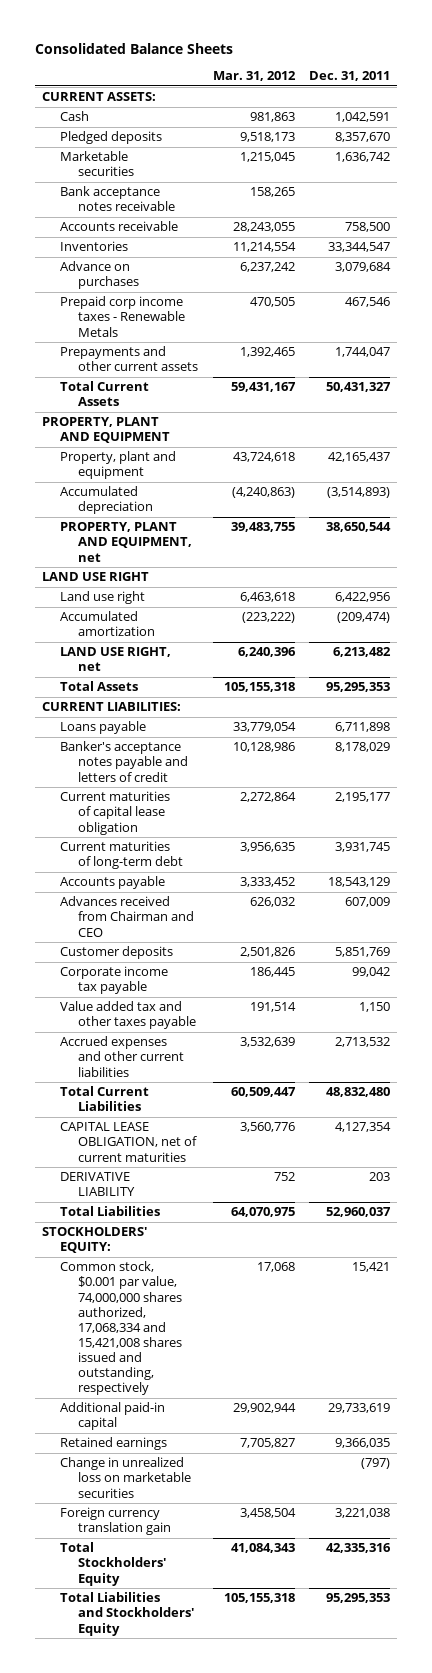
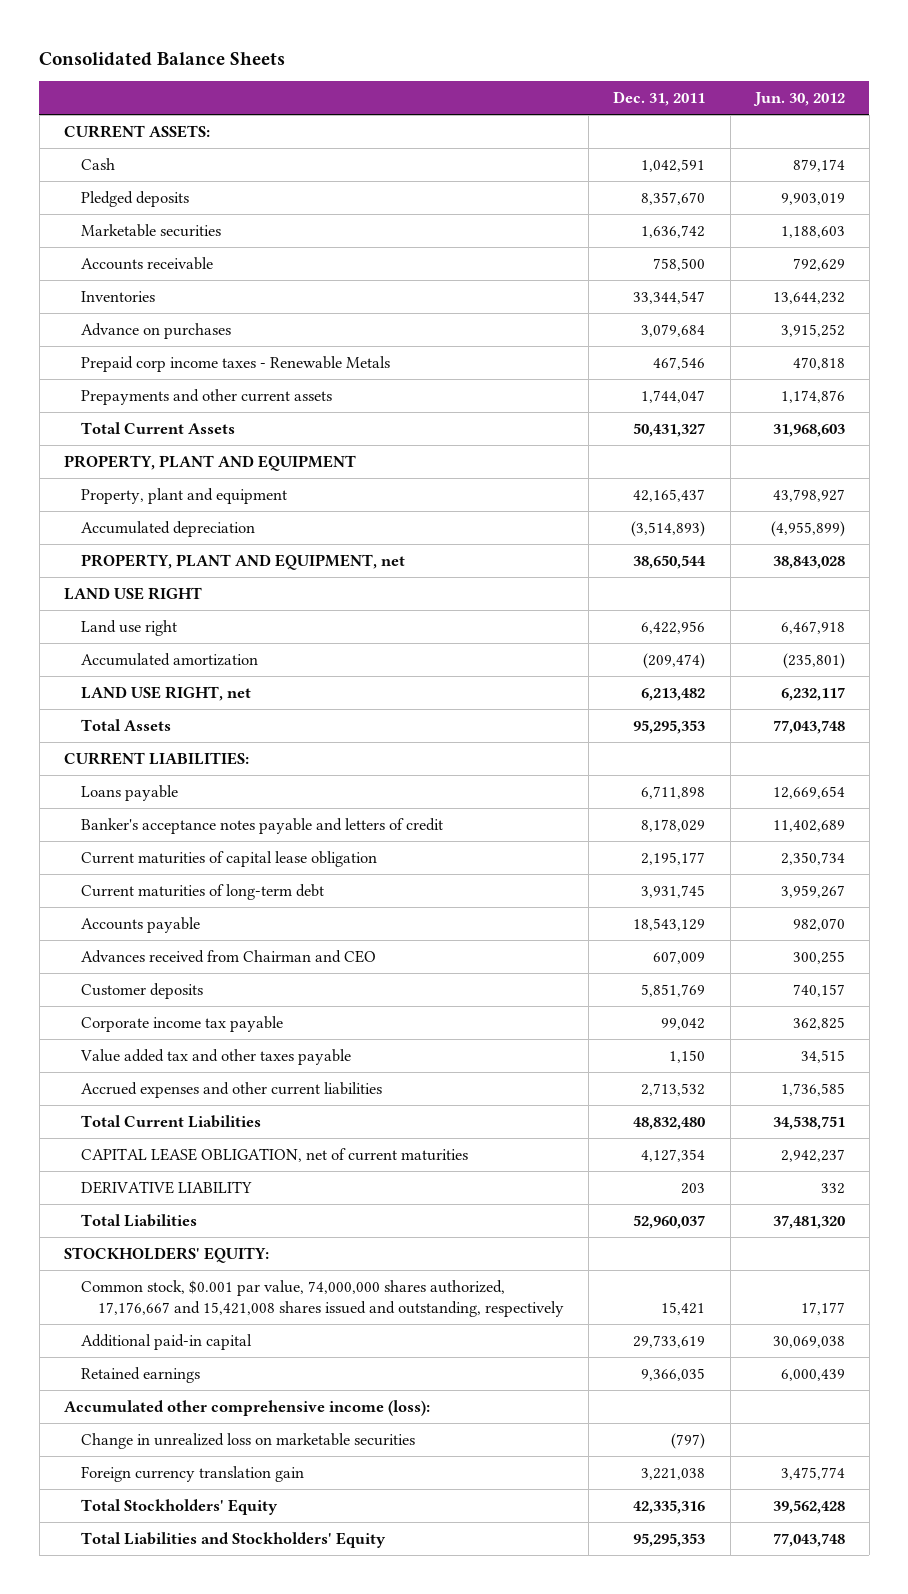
- | Mar. 31, 2012 | Dec. 31, 2011
+ | Dec. 31, 2011 | Jun. 30, 2012
- Bank acceptance notes receivable | 158,265 |
- Common stock, $0.001 par value, 74,000,000 shares authorized, 17,068,334 and 15,421,008 shares issued and outstanding, respectively | 17,068 | 15,421
+ Common stock, $0.001 par value, 74,000,000 shares authorized, 17,176,667 and 15,421,008 shares issued and outstanding, respectively | 15,421 | 17,177
+ Accumulated other comprehensive income (loss):

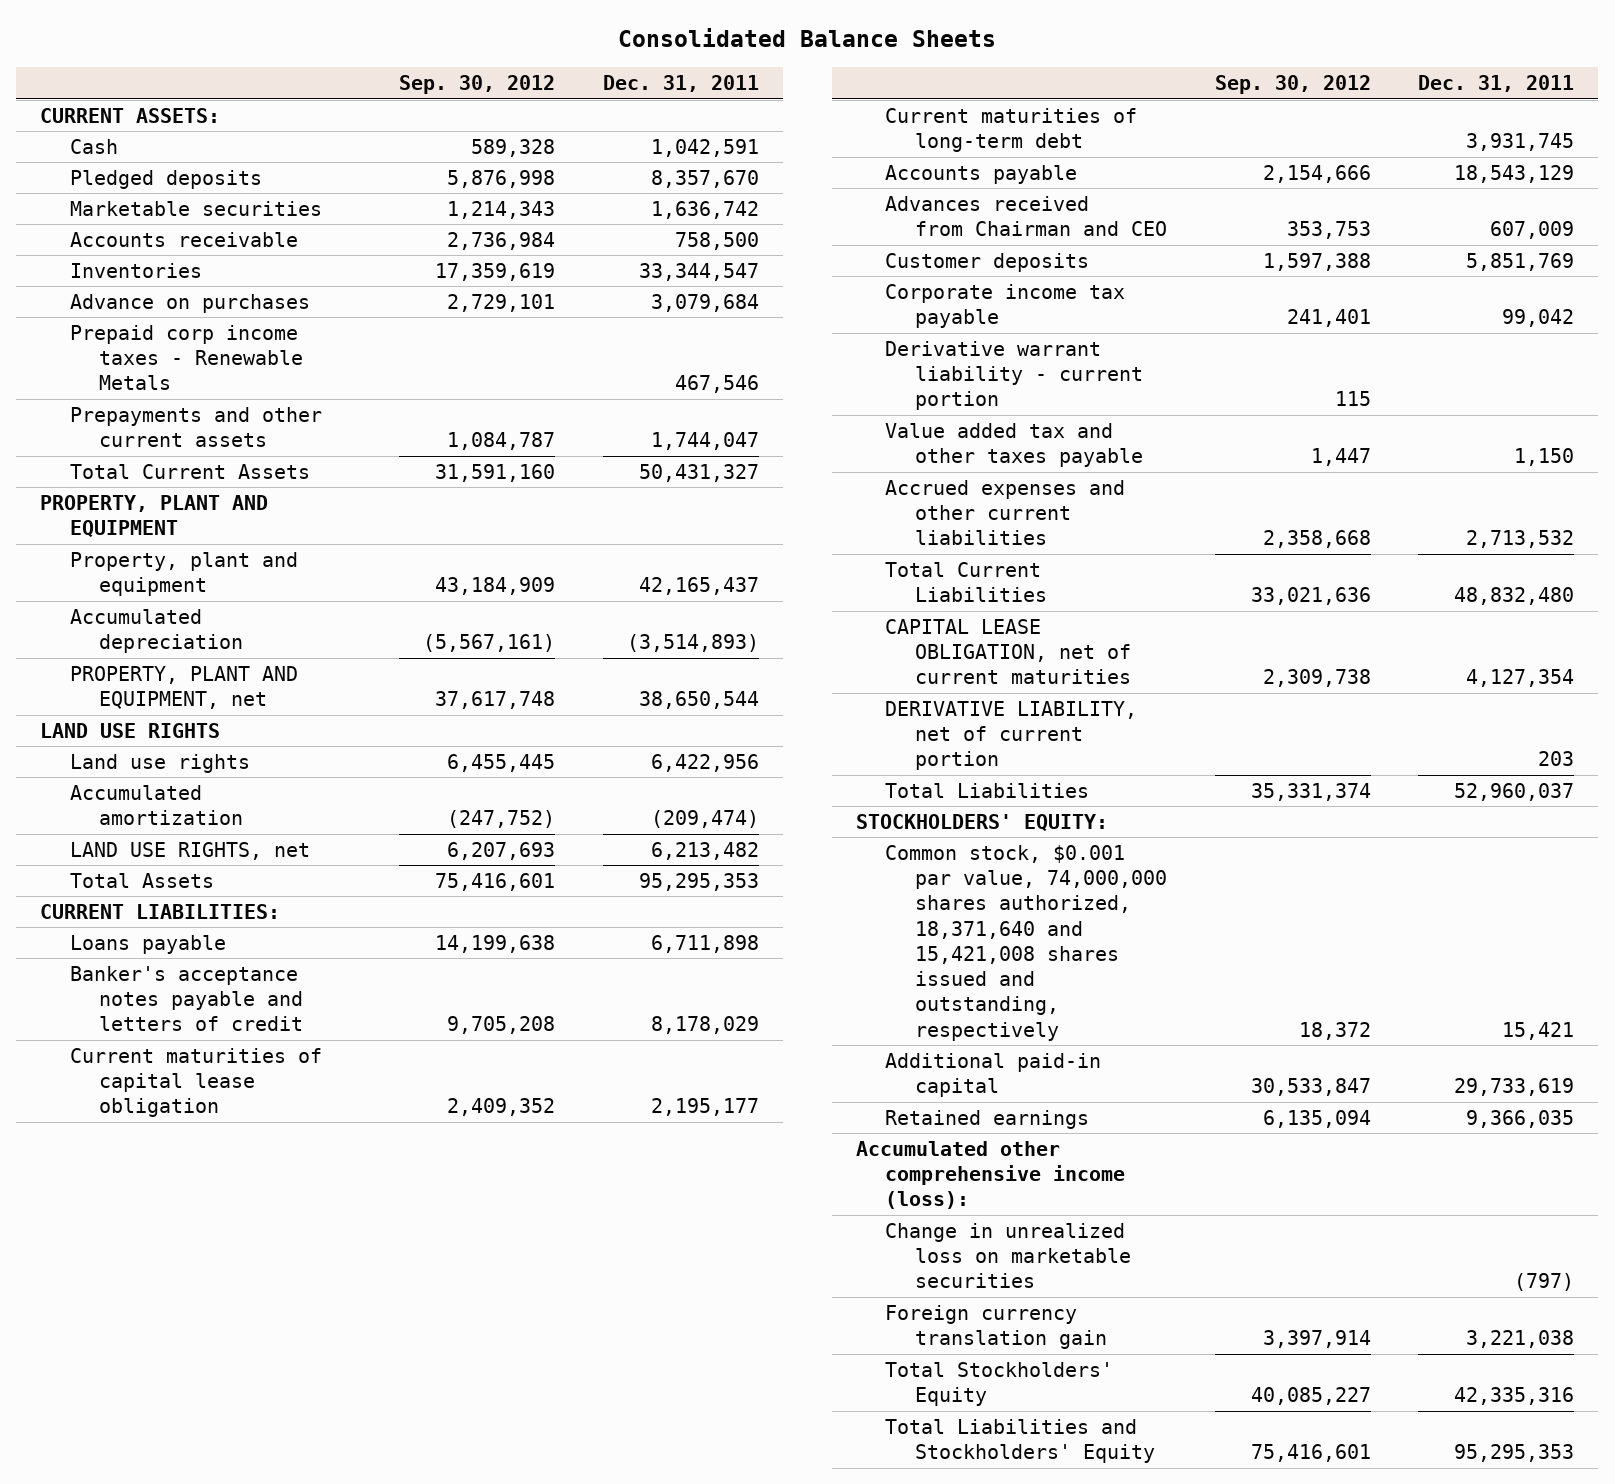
- | Dec. 31, 2011 | Jun. 30, 2012
+ | Sep. 30, 2012 | Dec. 31, 2011
- LAND USE RIGHT
- Land use right | 6,422,956 | 6,467,918
+ LAND USE RIGHTS
+ Land use rights | 6,455,445 | 6,422,956
- LAND USE RIGHT, net | 6,213,482 | 6,232,117
+ LAND USE RIGHTS, net | 6,207,693 | 6,213,482
+ Derivative warrant liability - current portion | 115 |
- DERIVATIVE LIABILITY | 203 | 332
+ DERIVATIVE LIABILITY, net of current portion | | 203
- Common stock, $0.001 par value, 74,000,000 shares authorized, 17,176,667 and 15,421,008 shares issued and outstanding, respectively | 15,421 | 17,177
+ Common stock, $0.001 par value, 74,000,000 shares authorized, 18,371,640 and 15,421,008 shares issued and outstanding, respectively | 18,372 | 15,421

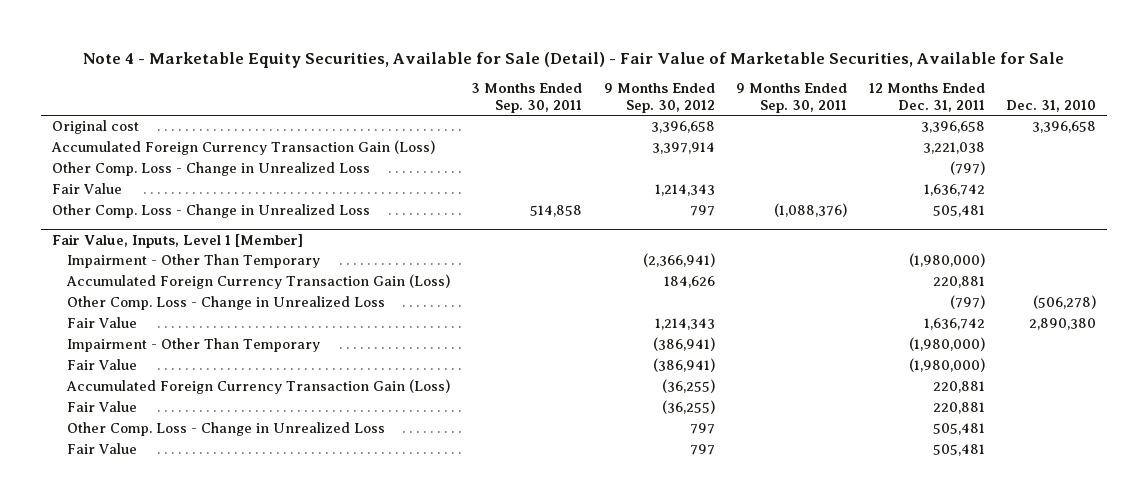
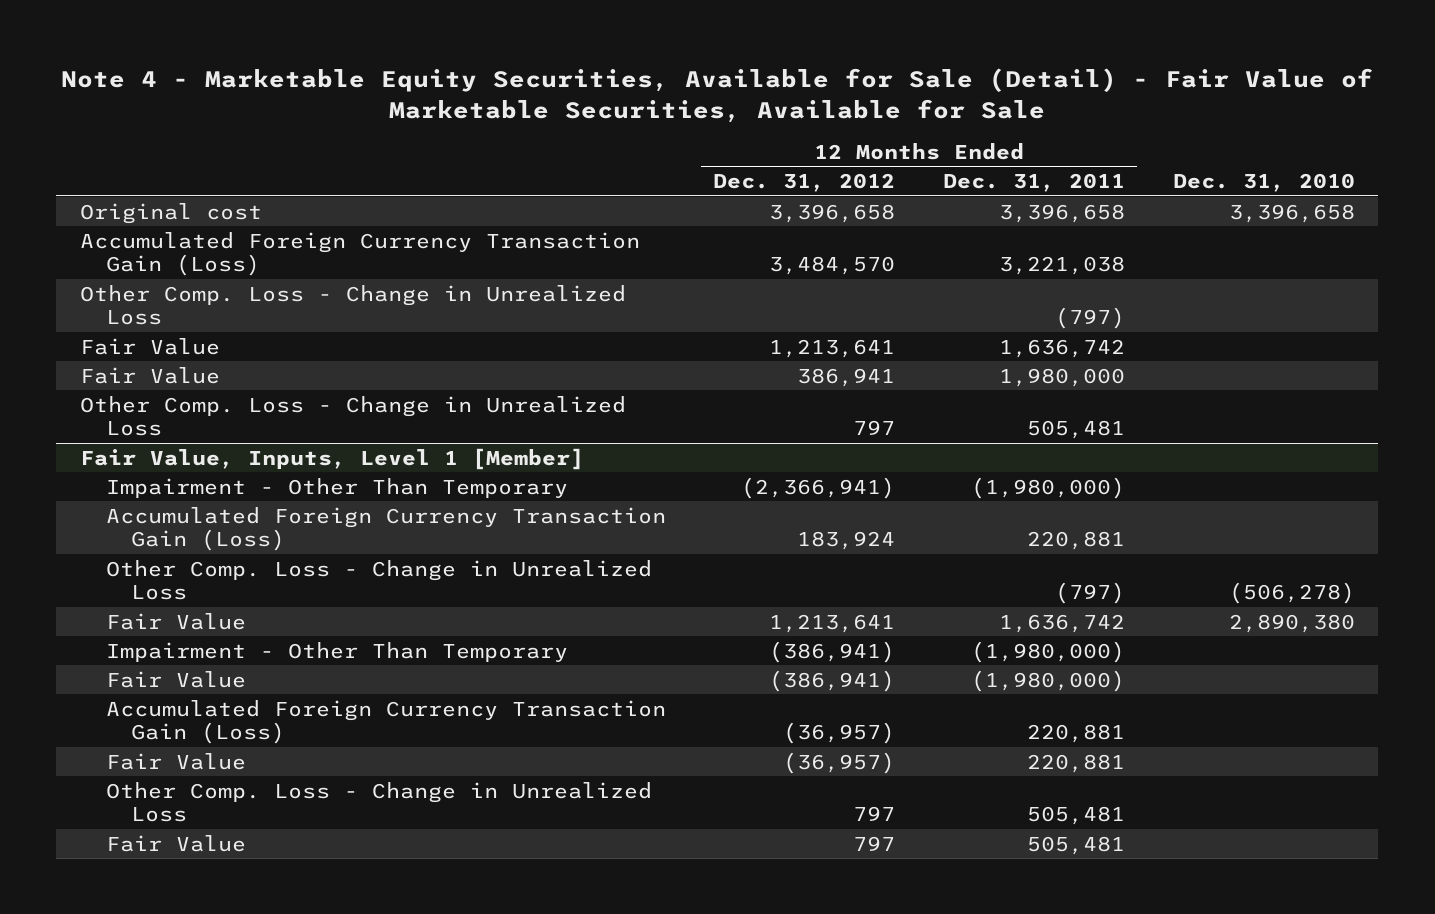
- | 3 Months Ended Sep. 30, 2011 | 9 Months Ended Sep. 30, 2012 | 9 Months Ended Sep. 30, 2011 | 12 Months Ended Dec. 31, 2011 | Dec. 31, 2010
+ | 12 Months Ended Dec. 31, 2012 | 12 Months Ended Dec. 31, 2011 | Dec. 31, 2010
+ Fair Value | 386,941 | 1,980,000 |

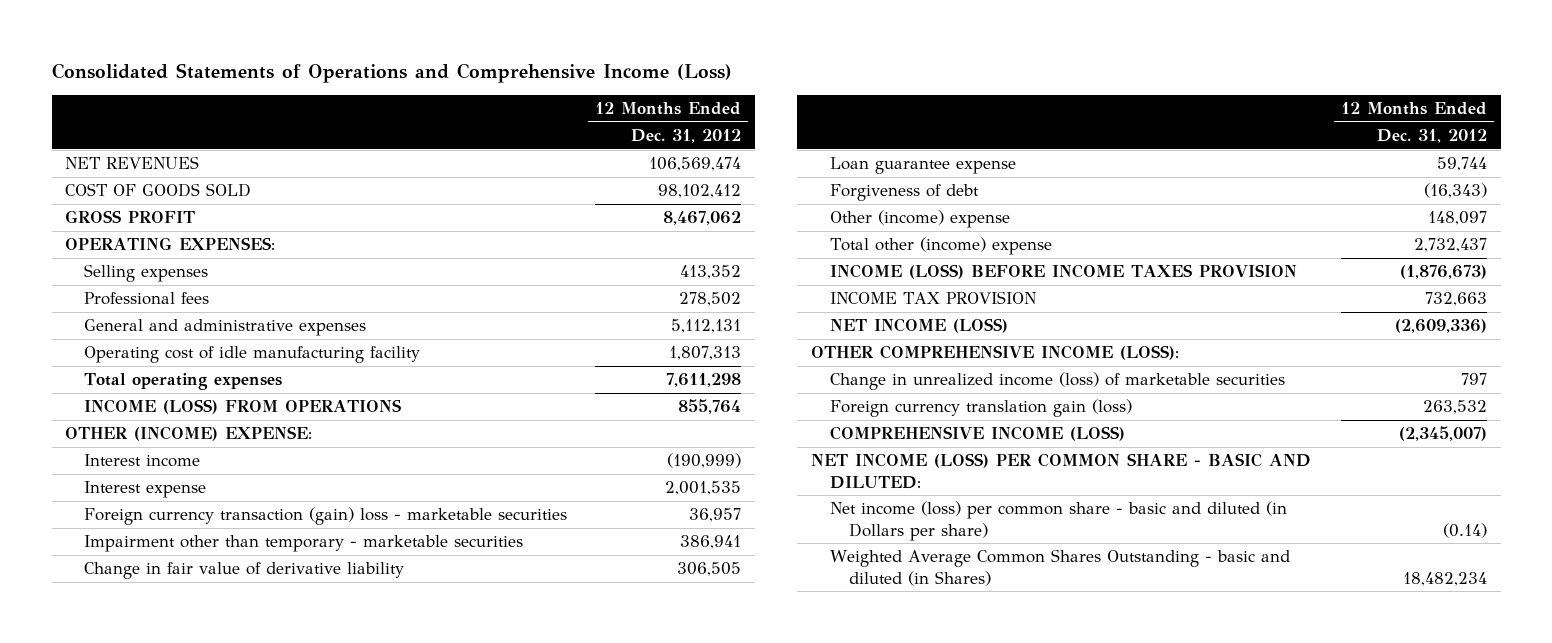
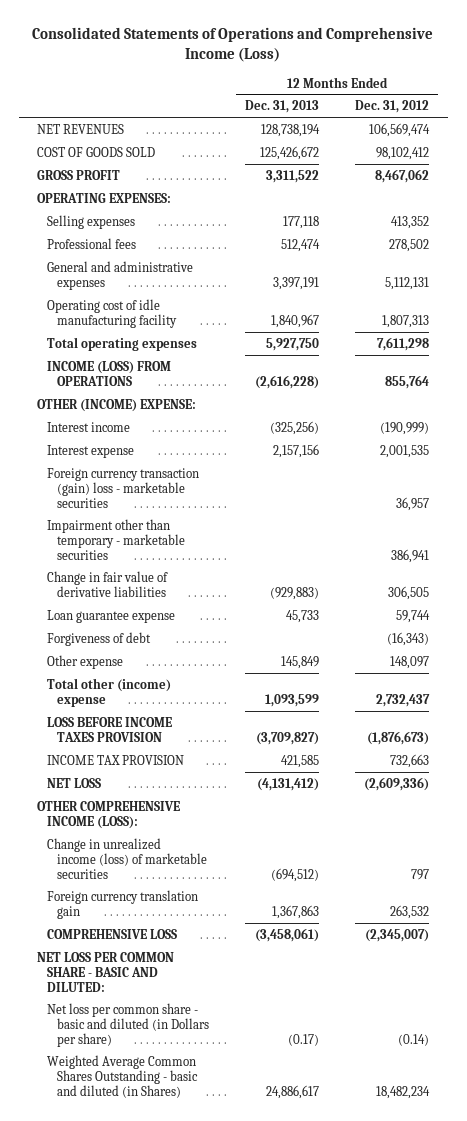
- | 12 Months Ended Dec. 31, 2012
+ | 12 Months Ended Dec. 31, 2013 | 12 Months Ended Dec. 31, 2012
- Change in fair value of derivative liability | 306,505
+ Change in fair value of derivative liabilities | (929,883) | 306,505
- Other (income) expense | 148,097
+ Other expense | 145,849 | 148,097
- INCOME (LOSS) BEFORE INCOME TAXES PROVISION | (1,876,673)
+ LOSS BEFORE INCOME TAXES PROVISION | (3,709,827) | (1,876,673)
- NET INCOME (LOSS) | (2,609,336)
+ NET LOSS | (4,131,412) | (2,609,336)
- Foreign currency translation gain (loss) | 263,532
- COMPREHENSIVE INCOME (LOSS) | (2,345,007)
- NET INCOME (LOSS) PER COMMON SHARE - BASIC AND DILUTED:
- Net income (loss) per common share - basic and diluted (in Dollars per share) | (0.14)
+ Foreign currency translation gain | 1,367,863 | 263,532
+ COMPREHENSIVE LOSS | (3,458,061) | (2,345,007)
+ NET LOSS PER COMMON SHARE - BASIC AND DILUTED:
+ Net loss per common share - basic and diluted (in Dollars per share) | (0.17) | (0.14)

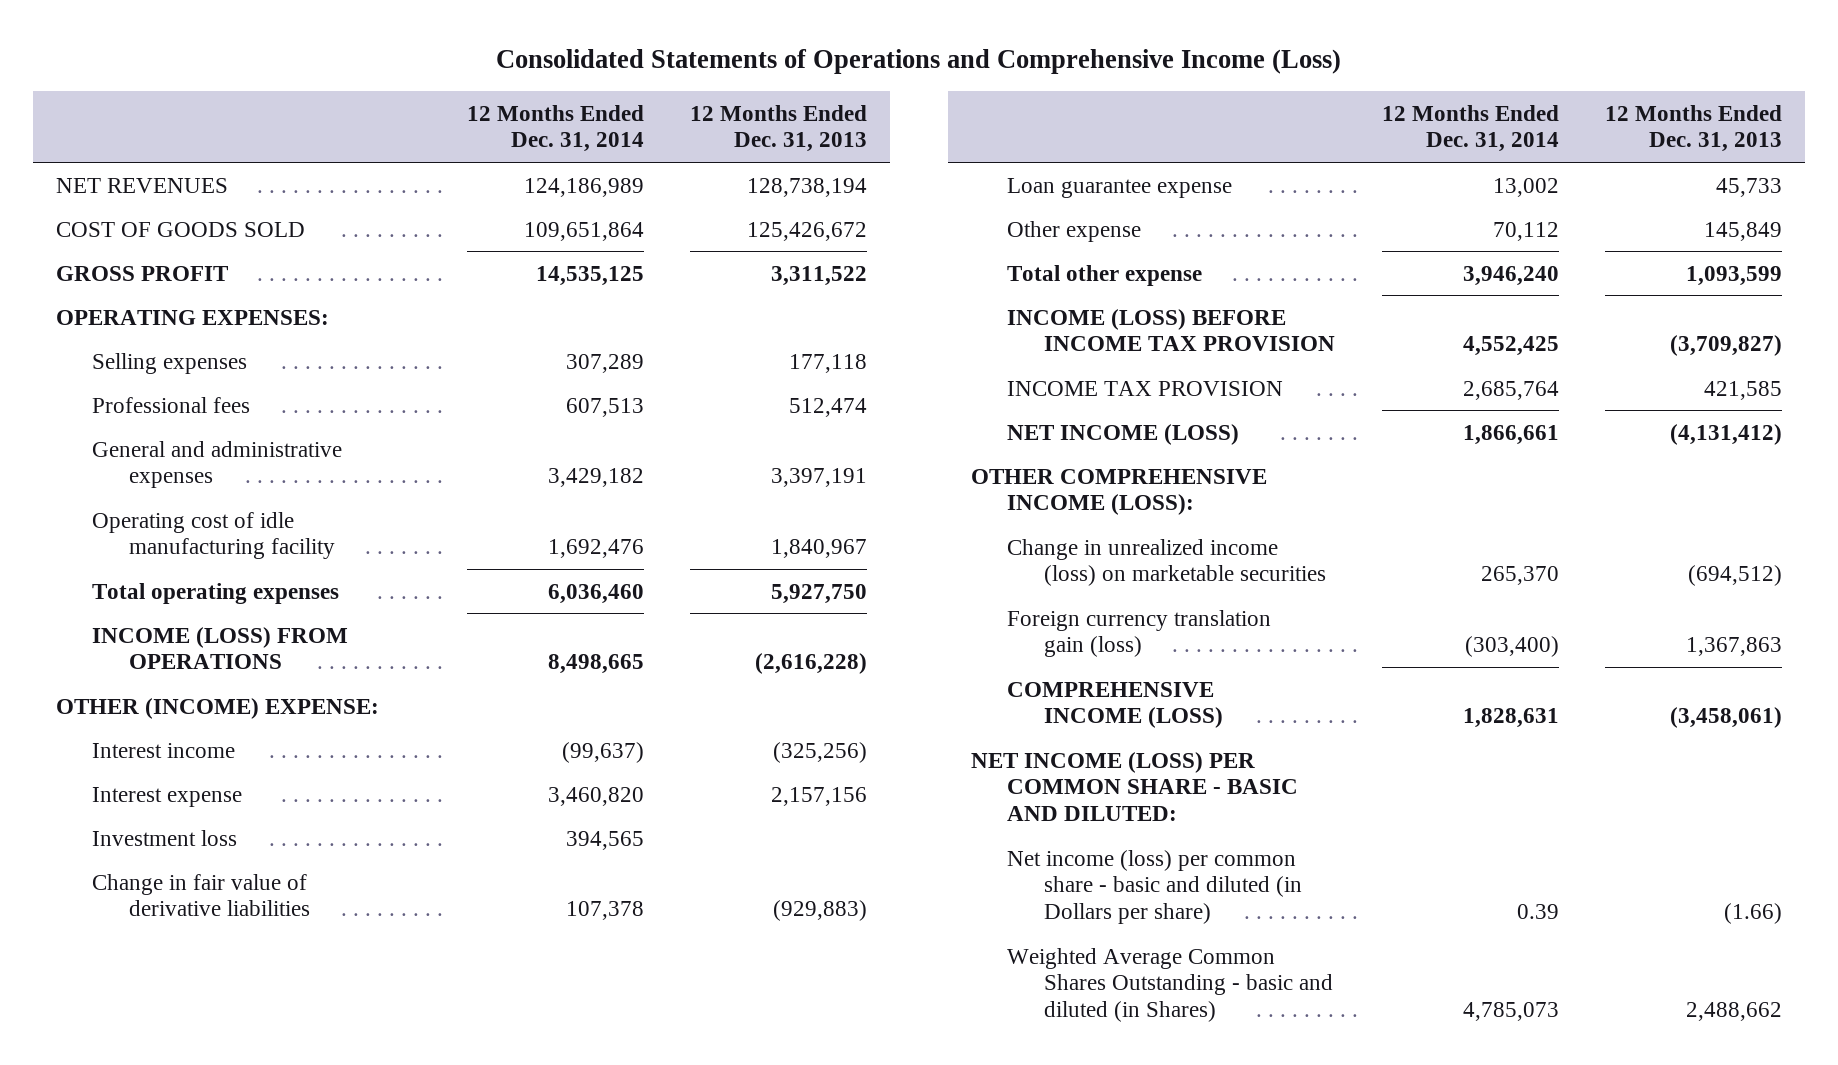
- | 12 Months Ended Dec. 31, 2013 | 12 Months Ended Dec. 31, 2012
+ | 12 Months Ended Dec. 31, 2014 | 12 Months Ended Dec. 31, 2013
- Foreign currency transaction (gain) loss - marketable securities | | 36,957
- Impairment other than temporary - marketable securities | | 386,941
+ Investment loss | 394,565 |
- Forgiveness of debt | | (16,343)
- Total other (income) expense | 1,093,599 | 2,732,437
- LOSS BEFORE INCOME TAXES PROVISION | (3,709,827) | (1,876,673)
+ Total other expense | 3,946,240 | 1,093,599
+ INCOME (LOSS) BEFORE INCOME TAX PROVISION | 4,552,425 | (3,709,827)
- NET LOSS | (4,131,412) | (2,609,336)
+ NET INCOME (LOSS) | 1,866,661 | (4,131,412)
- Change in unrealized income (loss) of marketable securities | (694,512) | 797
- Foreign currency translation gain | 1,367,863 | 263,532
- COMPREHENSIVE LOSS | (3,458,061) | (2,345,007)
- NET LOSS PER COMMON SHARE - BASIC AND DILUTED:
- Net loss per common share - basic and diluted (in Dollars per share) | (0.17) | (0.14)
- Weighted Average Common Shares Outstanding - basic and diluted (in Shares) | 24,886,617 | 18,482,234
+ Change in unrealized income (loss) on marketable securities | 265,370 | (694,512)
+ Foreign currency translation gain (loss) | (303,400) | 1,367,863
+ COMPREHENSIVE INCOME (LOSS) | 1,828,631 | (3,458,061)
+ NET INCOME (LOSS) PER COMMON SHARE - BASIC AND DILUTED:
+ Net income (loss) per common share - basic and diluted (in Dollars per share) | 0.39 | (1.66)
+ Weighted Average Common Shares Outstanding - basic and diluted (in Shares) | 4,785,073 | 2,488,662

